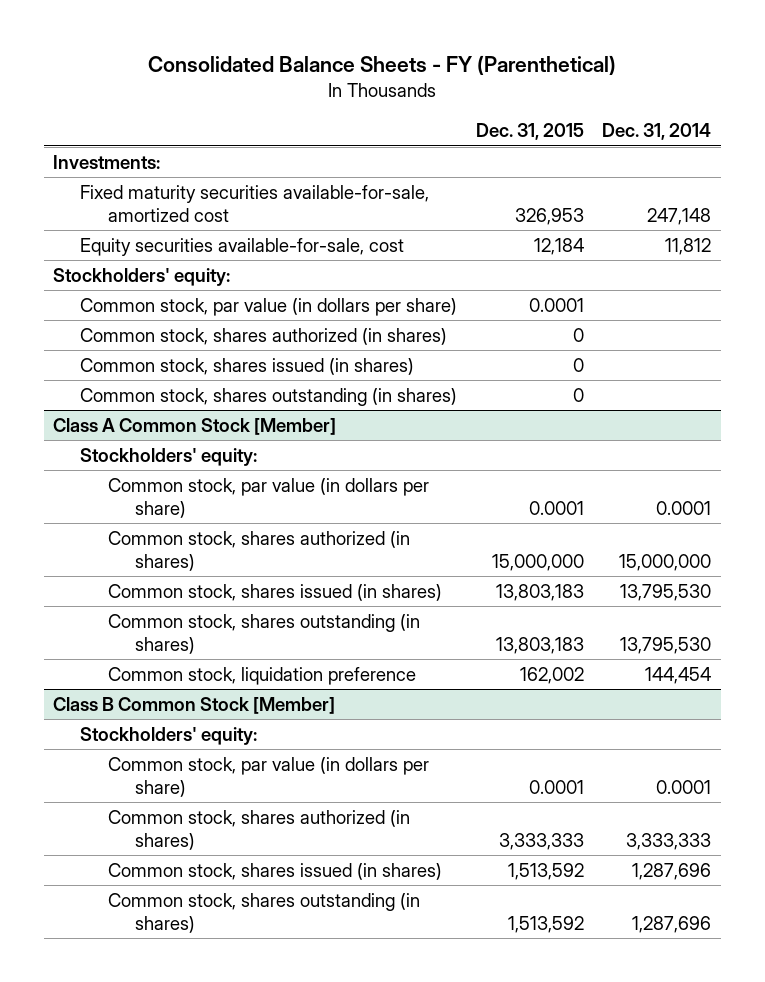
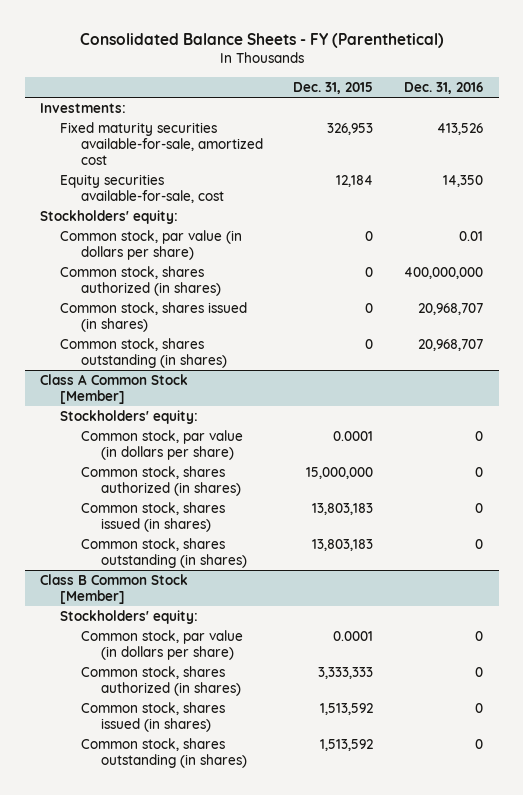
- | Dec. 31, 2015 | Dec. 31, 2014
+ | Dec. 31, 2015 | Dec. 31, 2016
- Common stock, par value (in dollars per share) | 0.0001 |
+ Common stock, par value (in dollars per share) | 0 | 0.01
@ Class A Common Stock [Member]
- Common stock, liquidation preference | 162,002 | 144,454

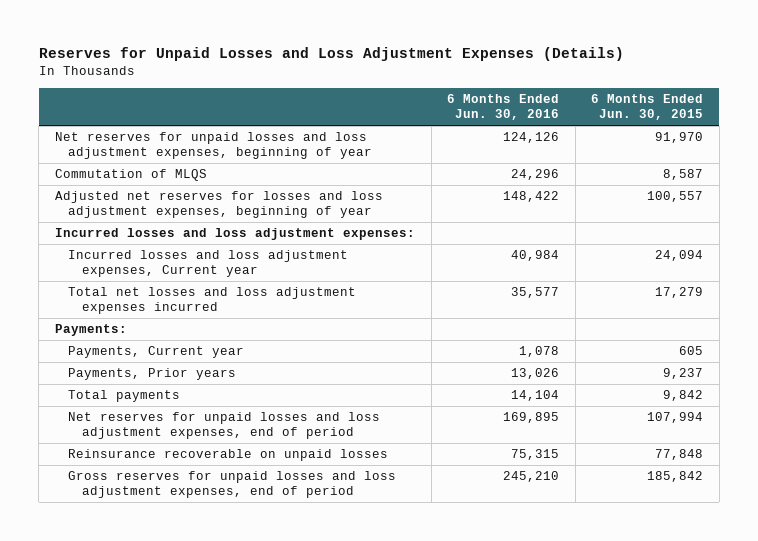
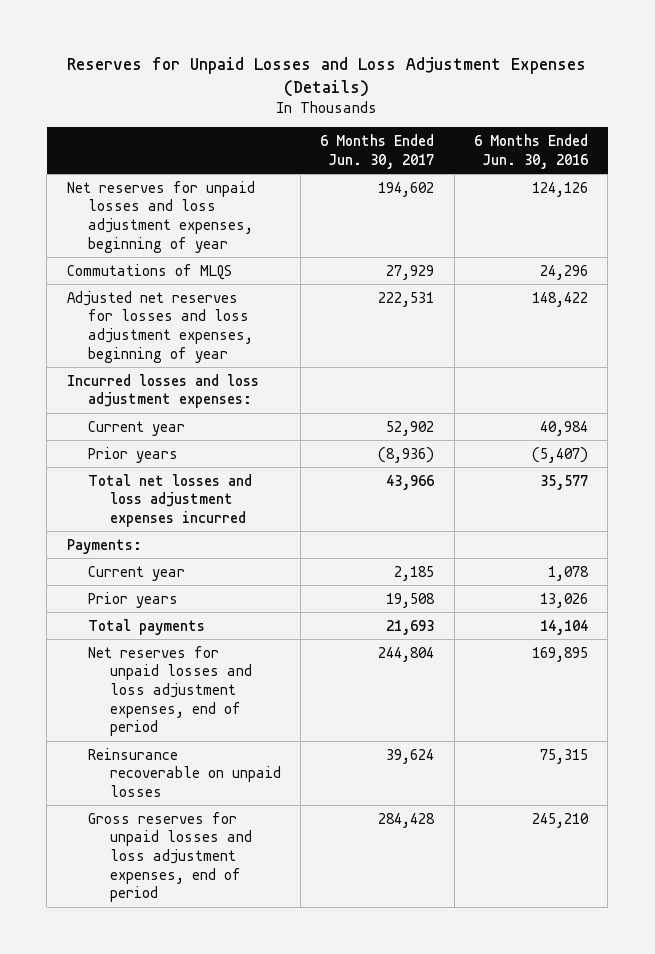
- | 6 Months Ended Jun. 30, 2016 | 6 Months Ended Jun. 30, 2015
+ | 6 Months Ended Jun. 30, 2017 | 6 Months Ended Jun. 30, 2016
- Commutation of MLQS | 24,296 | 8,587
+ Commutations of MLQS | 27,929 | 24,296
- Incurred losses and loss adjustment expenses, Current year | 40,984 | 24,094
+ Current year | 52,902 | 40,984
+ Prior years | (8,936) | (5,407)
- Payments, Current year | 1,078 | 605
- Payments, Prior years | 13,026 | 9,237
+ Current year | 2,185 | 1,078
+ Prior years | 19,508 | 13,026

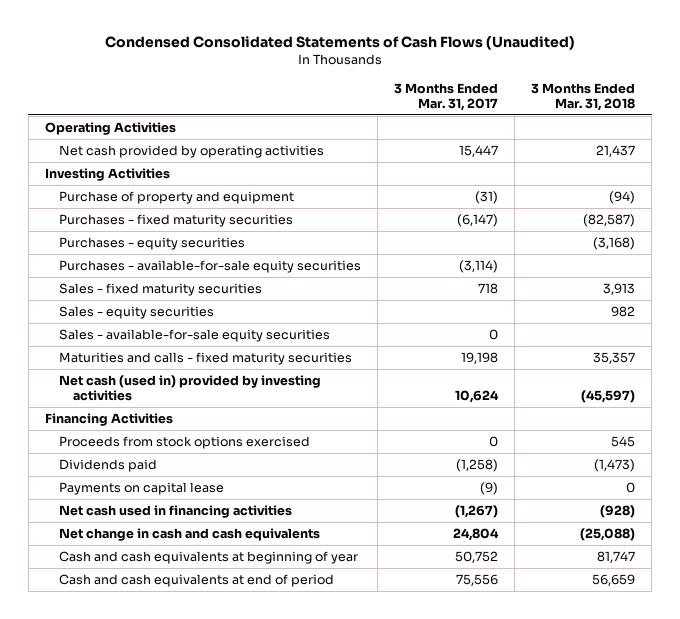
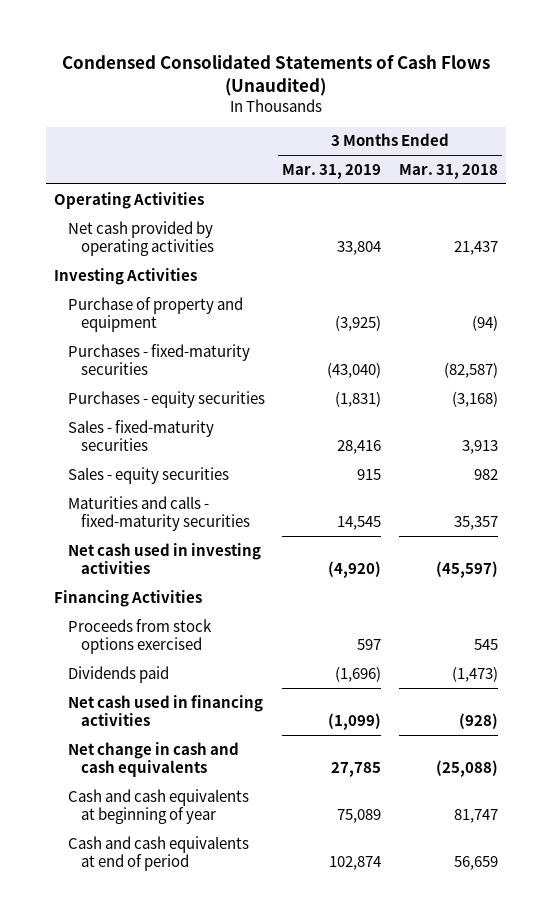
- | 3 Months Ended Mar. 31, 2017 | 3 Months Ended Mar. 31, 2018
+ | 3 Months Ended Mar. 31, 2019 | 3 Months Ended Mar. 31, 2018
- Purchases - fixed maturity securities | (6,147) | (82,587)
+ Purchases - fixed-maturity securities | (43,040) | (82,587)
- Purchases - available-for-sale equity securities | (3,114) |
- Sales - fixed maturity securities | 718 | 3,913
+ Sales - fixed-maturity securities | 28,416 | 3,913
- Sales - available-for-sale equity securities | 0 |
- Maturities and calls - fixed maturity securities | 19,198 | 35,357
- Net cash (used in) provided by investing activities | 10,624 | (45,597)
+ Maturities and calls - fixed-maturity securities | 14,545 | 35,357
+ Net cash used in investing activities | (4,920) | (45,597)
- Payments on capital lease | (9) | 0

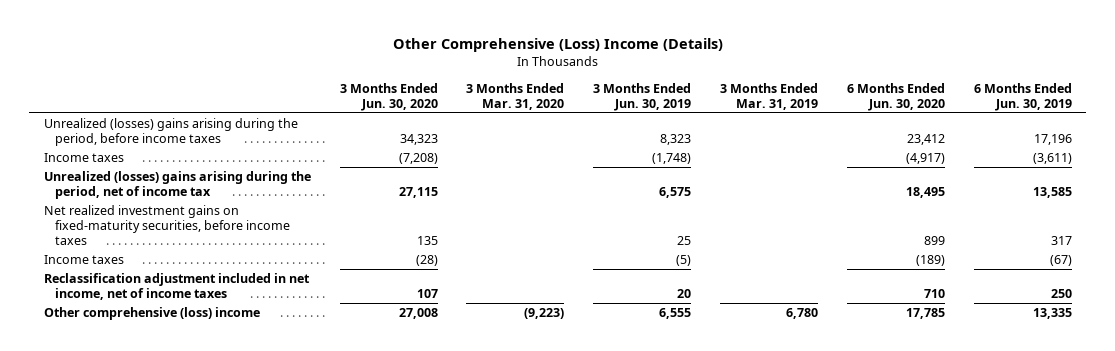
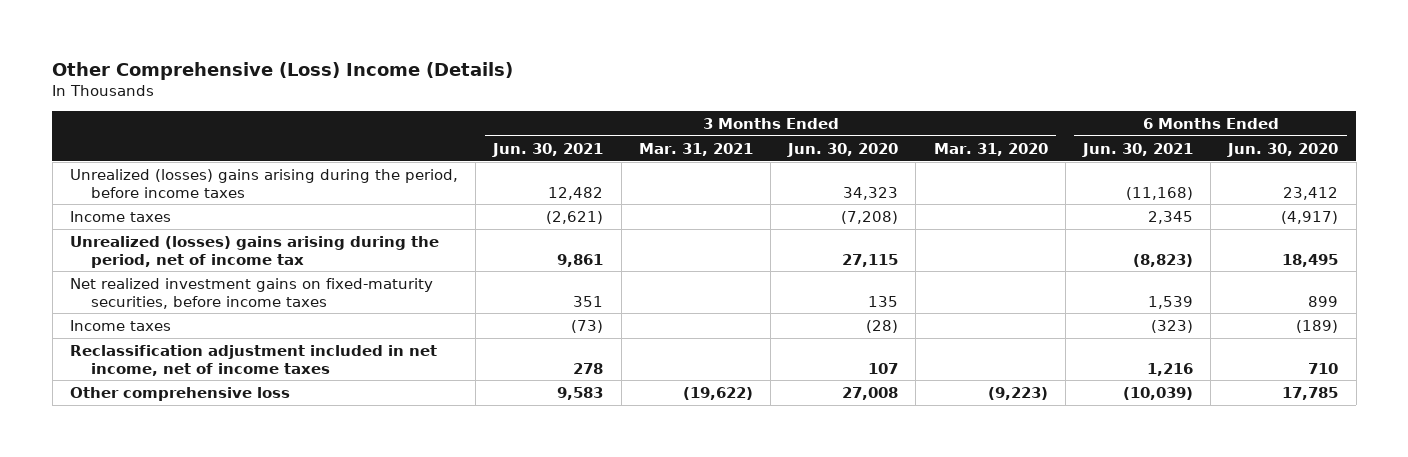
- | 3 Months Ended Jun. 30, 2020 | 3 Months Ended Mar. 31, 2020 | 3 Months Ended Jun. 30, 2019 | 3 Months Ended Mar. 31, 2019 | 6 Months Ended Jun. 30, 2020 | 6 Months Ended Jun. 30, 2019
+ | 3 Months Ended Jun. 30, 2021 | 3 Months Ended Mar. 31, 2021 | 3 Months Ended Jun. 30, 2020 | 3 Months Ended Mar. 31, 2020 | 6 Months Ended Jun. 30, 2021 | 6 Months Ended Jun. 30, 2020
- Other comprehensive (loss) income | 27,008 | (9,223) | 6,555 | 6,780 | 17,785 | 13,335
+ Other comprehensive loss | 9,583 | (19,622) | 27,008 | (9,223) | (10,039) | 17,785

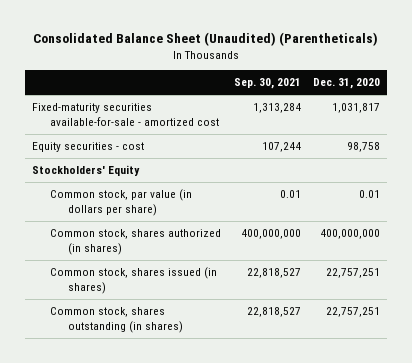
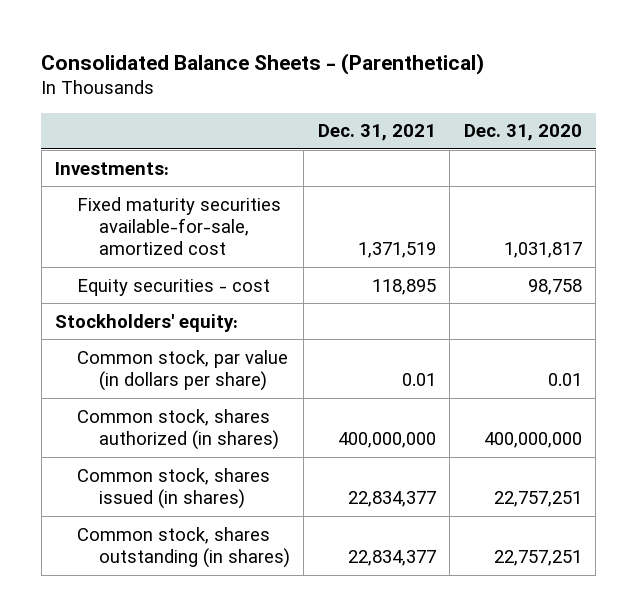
- Consolidated Balance Sheet (Unaudited) (Parentheticals)
+ Consolidated Balance Sheets - (Parenthetical)
- | Sep. 30, 2021 | Dec. 31, 2020
+ | Dec. 31, 2021 | Dec. 31, 2020
- Fixed-maturity securities available-for-sale - amortized cost | 1,313,284 | 1,031,817
+ Investments:
+ Fixed maturity securities available-for-sale, amortized cost | 1,371,519 | 1,031,817
- Stockholders' Equity
+ Stockholders' equity:

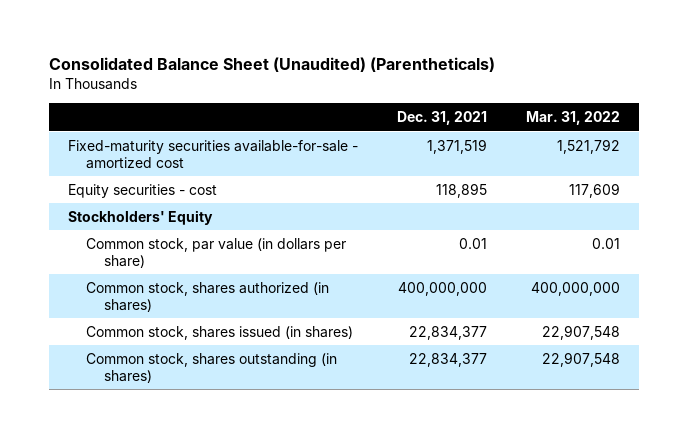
- Consolidated Balance Sheets - (Parenthetical)
+ Consolidated Balance Sheet (Unaudited) (Parentheticals)
- | Dec. 31, 2021 | Dec. 31, 2020
+ | Dec. 31, 2021 | Mar. 31, 2022
- Investments:
- Fixed maturity securities available-for-sale, amortized cost | 1,371,519 | 1,031,817
+ Fixed-maturity securities available-for-sale - amortized cost | 1,371,519 | 1,521,792
- Stockholders' equity:
+ Stockholders' Equity

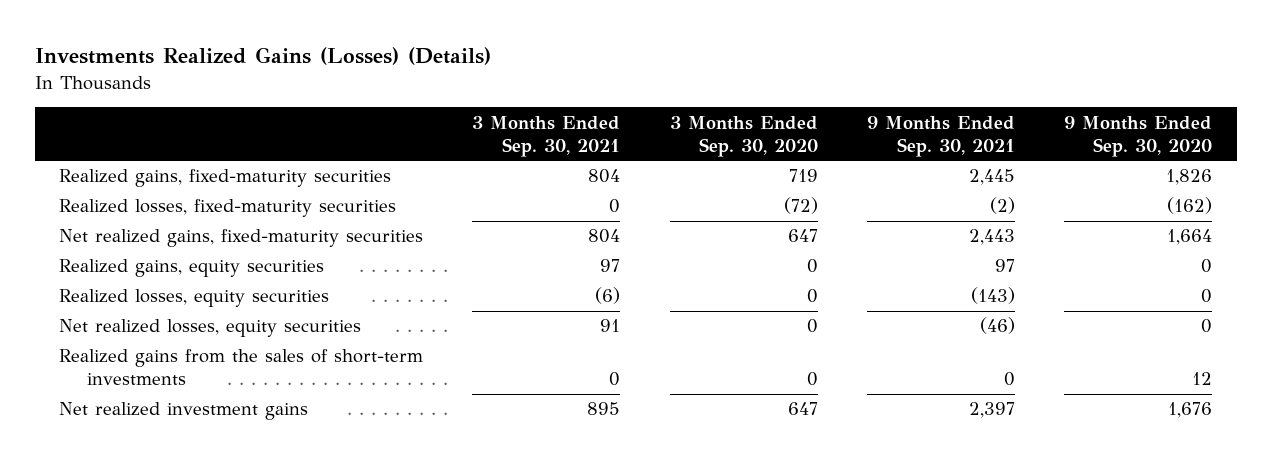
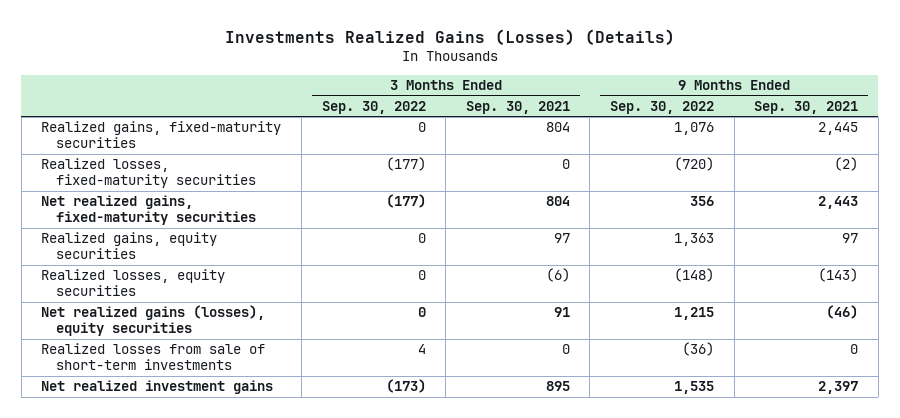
- | 3 Months Ended Sep. 30, 2021 | 3 Months Ended Sep. 30, 2020 | 9 Months Ended Sep. 30, 2021 | 9 Months Ended Sep. 30, 2020
+ | 3 Months Ended Sep. 30, 2022 | 3 Months Ended Sep. 30, 2021 | 9 Months Ended Sep. 30, 2022 | 9 Months Ended Sep. 30, 2021
- Net realized losses, equity securities | 91 | 0 | (46) | 0
- Realized gains from the sales of short-term investments | 0 | 0 | 0 | 12
+ Net realized gains (losses), equity securities | 0 | 91 | 1,215 | (46)
+ Realized losses from sale of short-term investments | 4 | 0 | (36) | 0

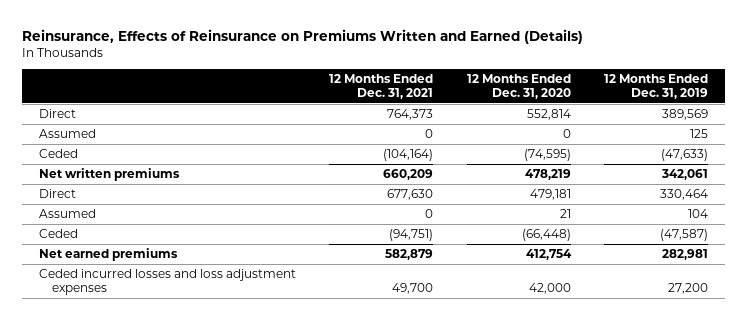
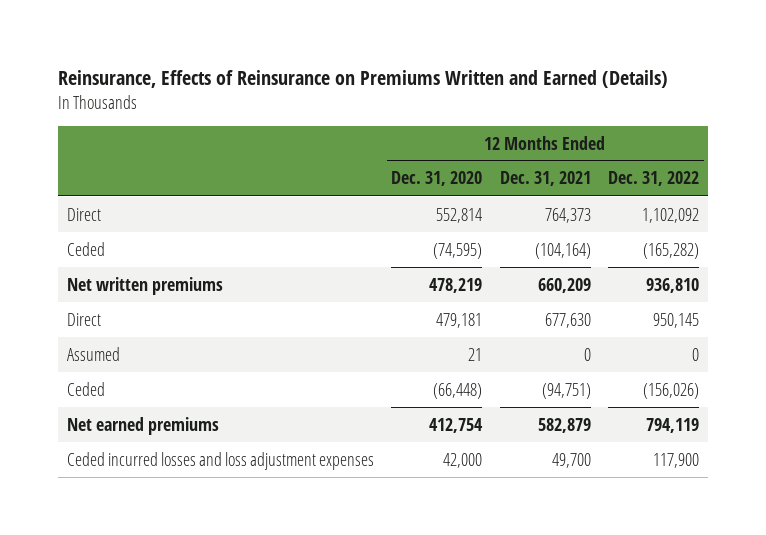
- | 12 Months Ended Dec. 31, 2021 | 12 Months Ended Dec. 31, 2020 | 12 Months Ended Dec. 31, 2019
+ | 12 Months Ended Dec. 31, 2020 | 12 Months Ended Dec. 31, 2021 | 12 Months Ended Dec. 31, 2022
- Assumed | 0 | 0 | 125

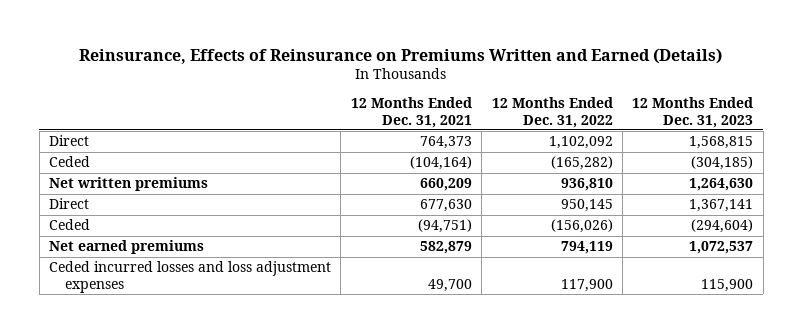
- | 12 Months Ended Dec. 31, 2020 | 12 Months Ended Dec. 31, 2021 | 12 Months Ended Dec. 31, 2022
+ | 12 Months Ended Dec. 31, 2021 | 12 Months Ended Dec. 31, 2022 | 12 Months Ended Dec. 31, 2023
- Assumed | 21 | 0 | 0

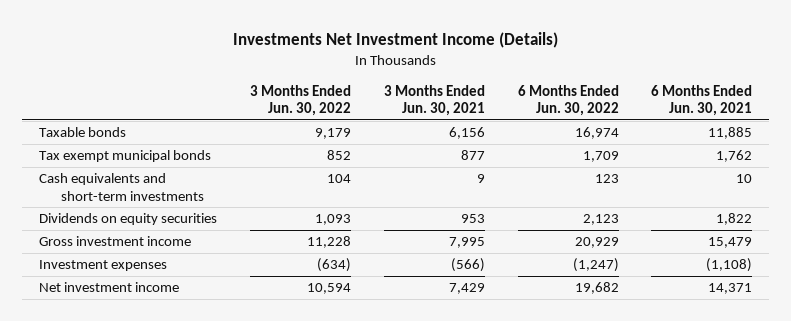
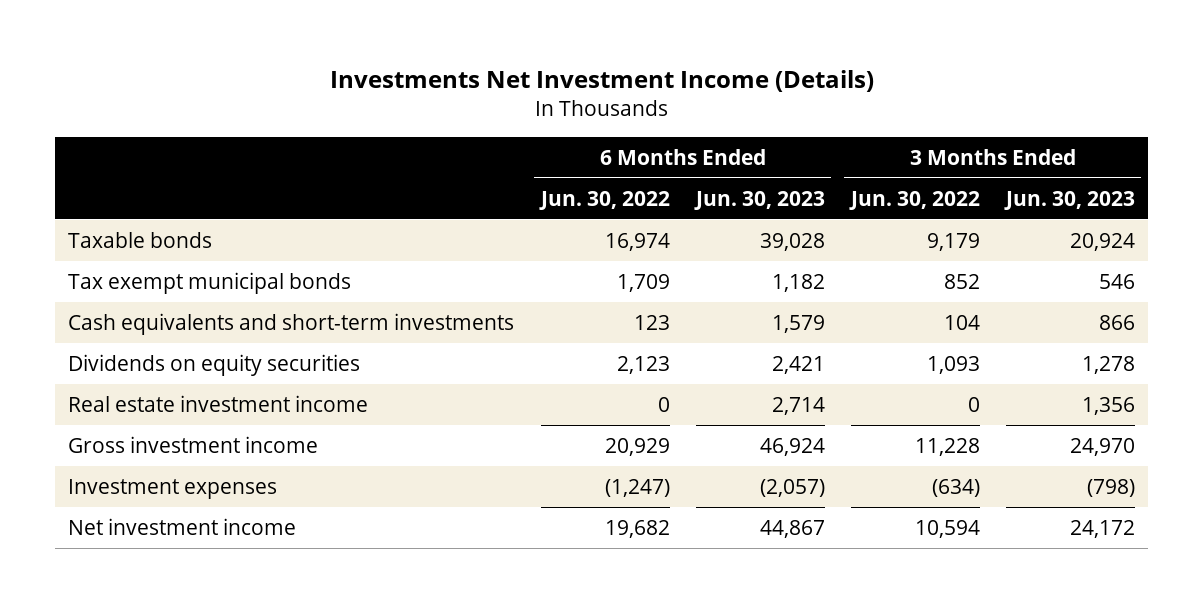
- | 3 Months Ended Jun. 30, 2022 | 3 Months Ended Jun. 30, 2021 | 6 Months Ended Jun. 30, 2022 | 6 Months Ended Jun. 30, 2021
+ | 6 Months Ended Jun. 30, 2022 | 6 Months Ended Jun. 30, 2023 | 3 Months Ended Jun. 30, 2022 | 3 Months Ended Jun. 30, 2023
+ Real estate investment income | 0 | 2,714 | 0 | 1,356

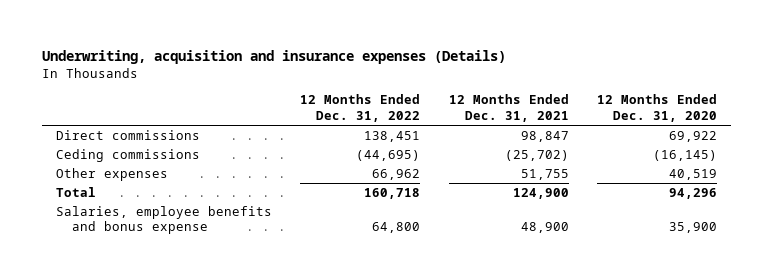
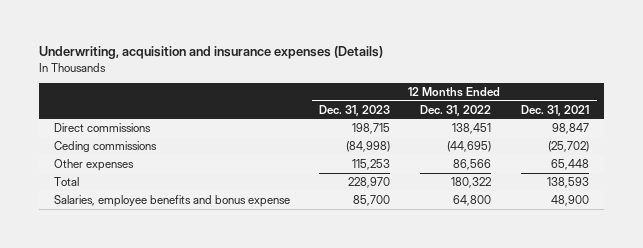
- | 12 Months Ended Dec. 31, 2022 | 12 Months Ended Dec. 31, 2021 | 12 Months Ended Dec. 31, 2020
+ | 12 Months Ended Dec. 31, 2023 | 12 Months Ended Dec. 31, 2022 | 12 Months Ended Dec. 31, 2021
- Other expenses | 66,962 | 51,755 | 40,519
- Total | 160,718 | 124,900 | 94,296
+ Other expenses | 115,253 | 86,566 | 65,448
+ Total | 228,970 | 180,322 | 138,593

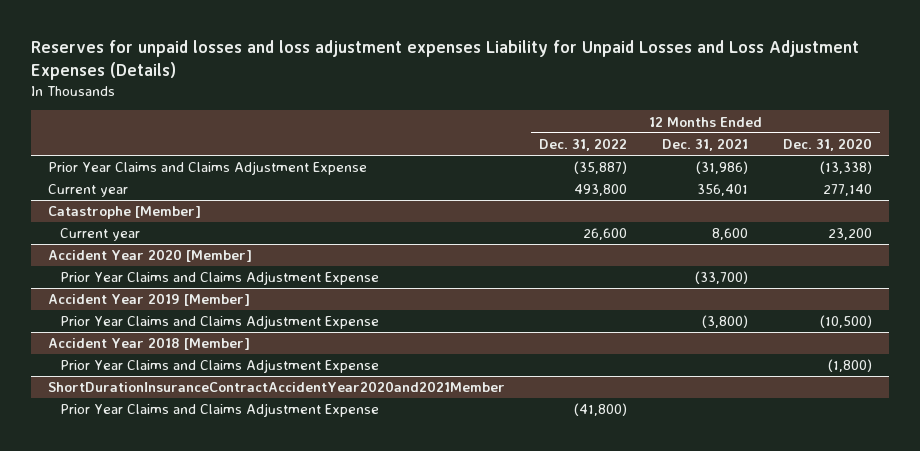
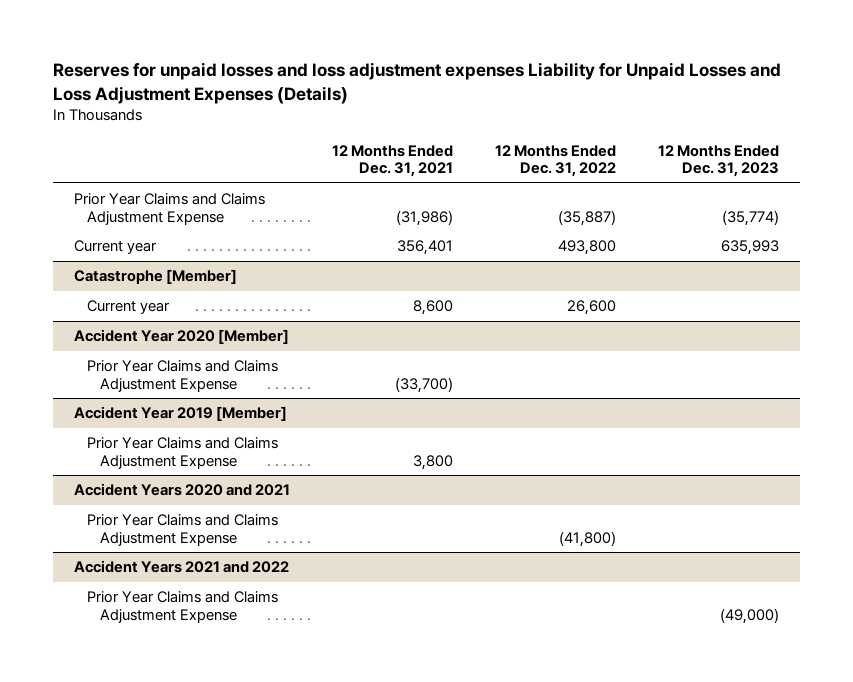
- | 12 Months Ended Dec. 31, 2022 | 12 Months Ended Dec. 31, 2021 | 12 Months Ended Dec. 31, 2020
+ | 12 Months Ended Dec. 31, 2021 | 12 Months Ended Dec. 31, 2022 | 12 Months Ended Dec. 31, 2023
@ Accident Year 2019 [Member]
- Prior Year Claims and Claims Adjustment Expense | | (3,800) | (10,500)
- Accident Year 2018 [Member]
- Prior Year Claims and Claims Adjustment Expense | | | (1,800)
- ShortDurationInsuranceContractAccidentYear2020and2021Member
@ Accident Year 2019 [Member]
+ Prior Year Claims and Claims Adjustment Expense | 3,800 | |
+ Accident Years 2020 and 2021
+ Accident Years 2021 and 2022
+ Prior Year Claims and Claims Adjustment Expense | | | (49,000)

